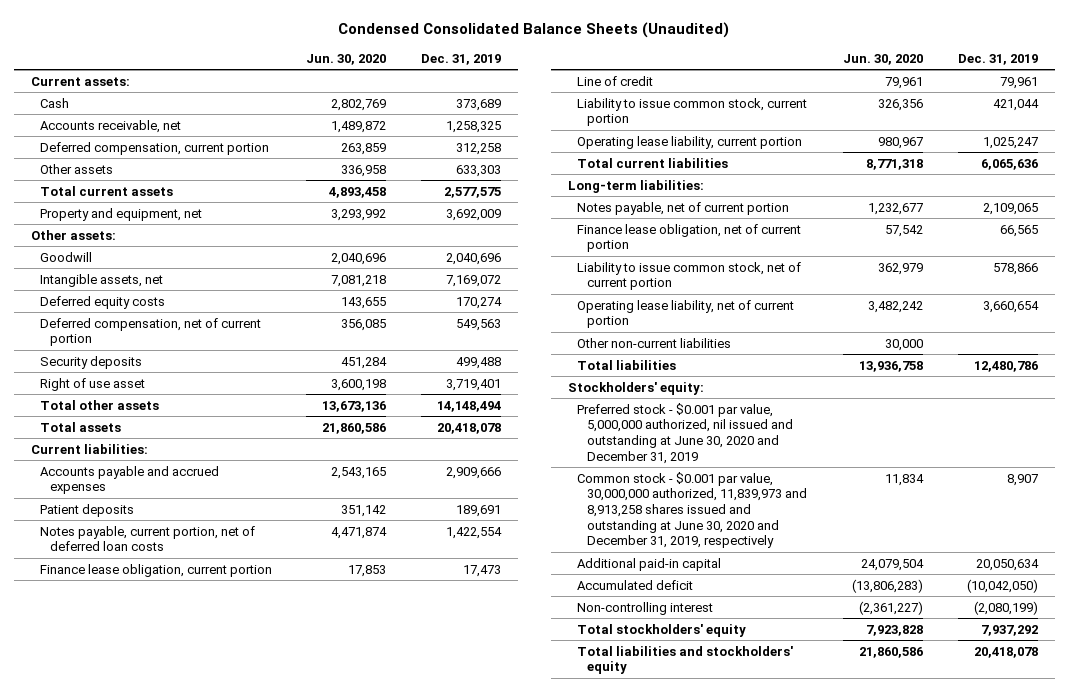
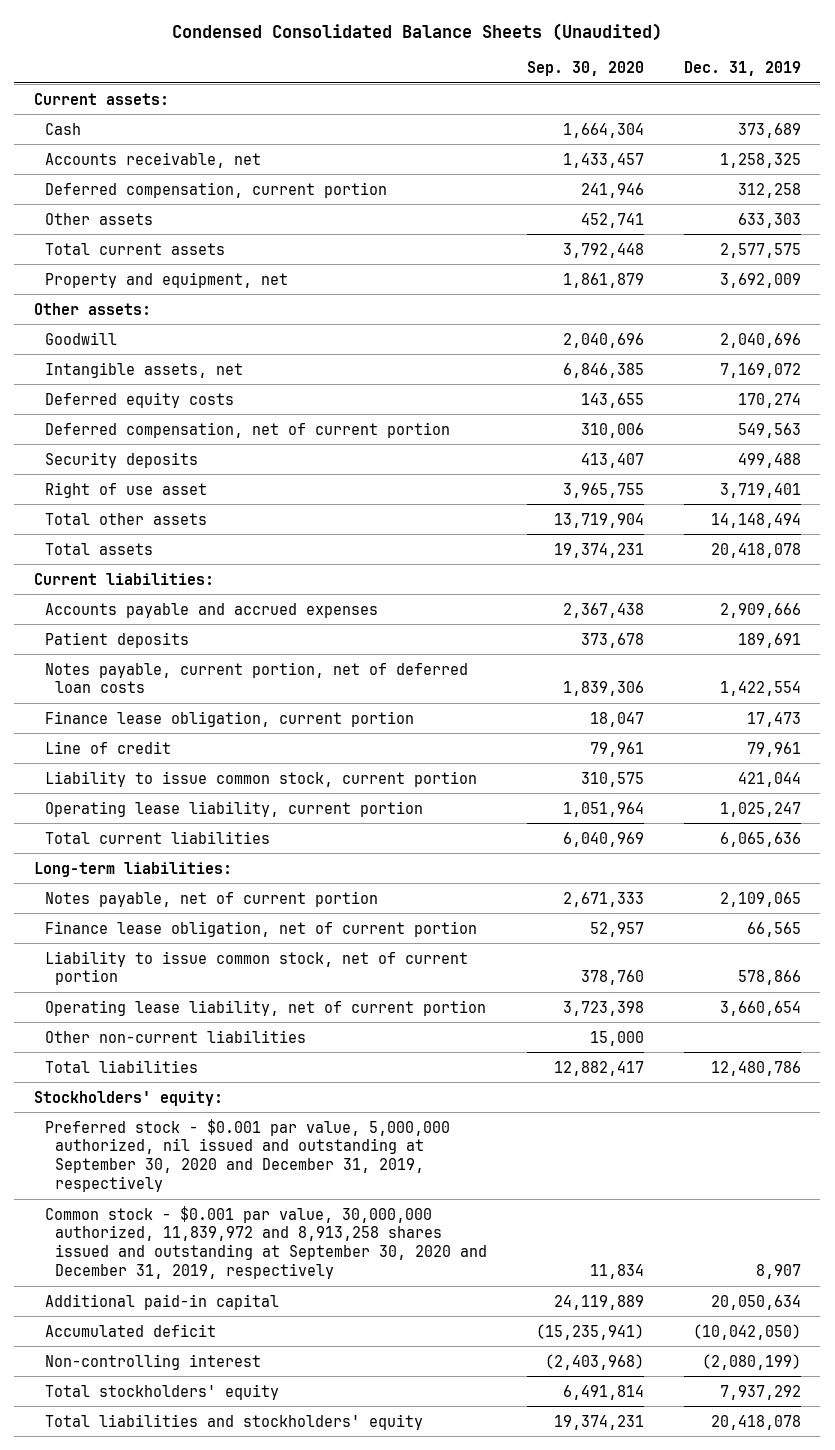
- | Jun. 30, 2020 | Dec. 31, 2019
+ | Sep. 30, 2020 | Dec. 31, 2019
- Preferred stock - $0.001 par value, 5,000,000 authorized, nil issued and outstanding at June 30, 2020 and December 31, 2019
- Common stock - $0.001 par value, 30,000,000 authorized, 11,839,973 and 8,913,258 shares issued and outstanding at June 30, 2020 and December 31, 2019, respectively | 11,834 | 8,907
+ Preferred stock - $0.001 par value, 5,000,000 authorized, nil issued and outstanding at September 30, 2020 and December 31, 2019, respectively
+ Common stock - $0.001 par value, 30,000,000 authorized, 11,839,972 and 8,913,258 shares issued and outstanding at September 30, 2020 and December 31, 2019, respectively | 11,834 | 8,907

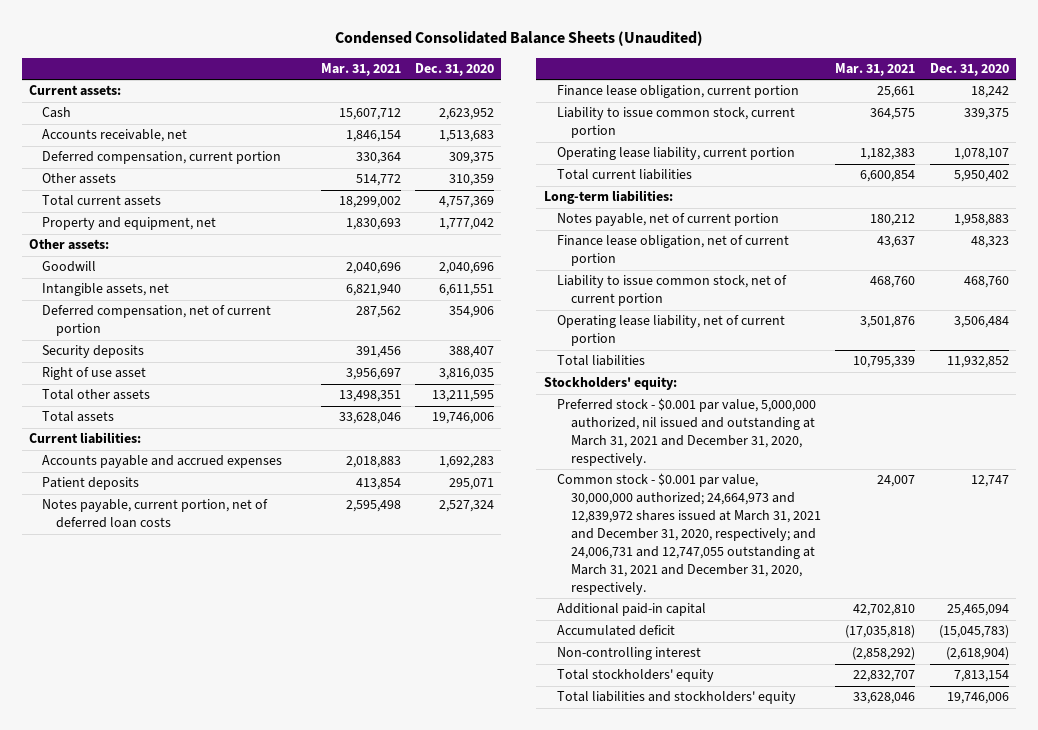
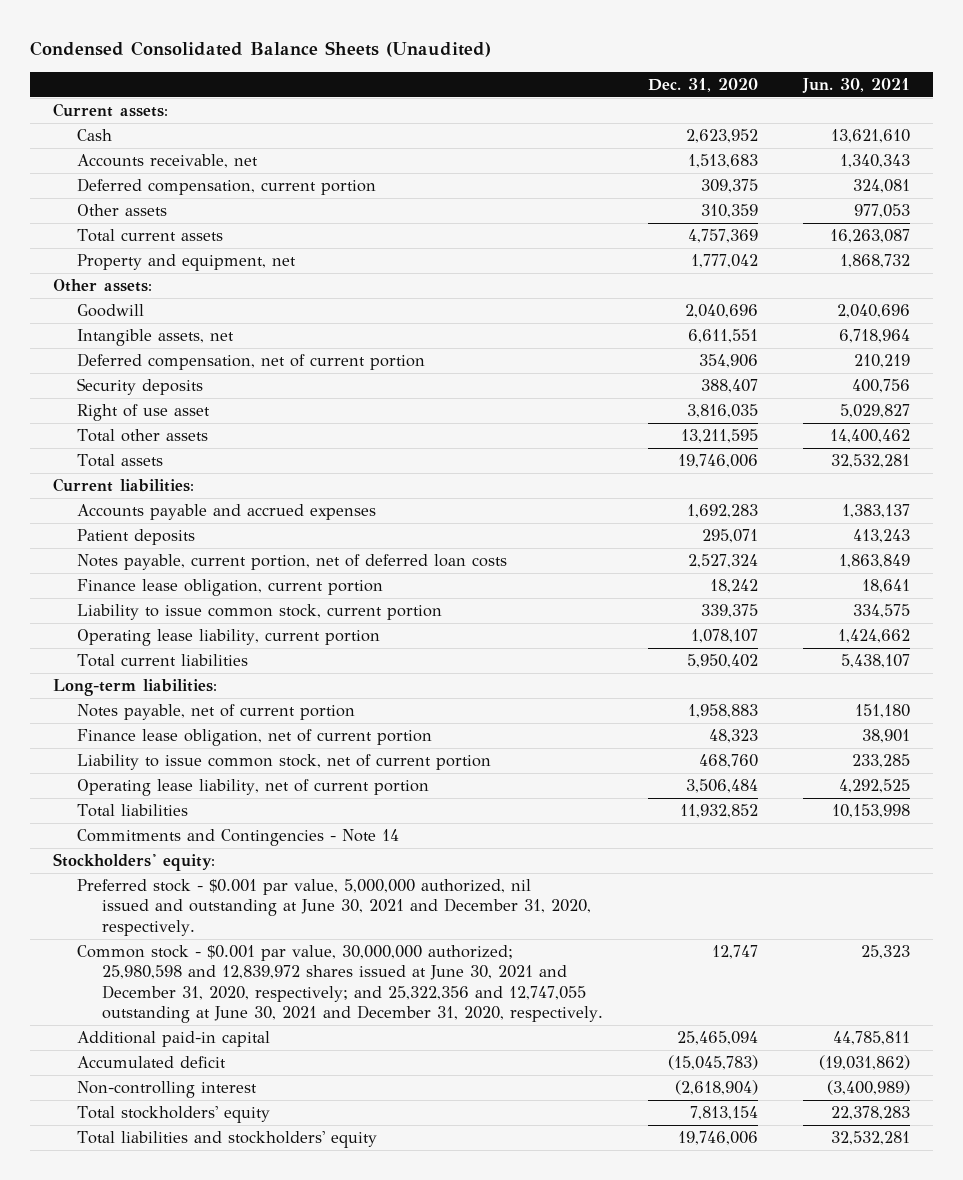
- | Mar. 31, 2021 | Dec. 31, 2020
+ | Dec. 31, 2020 | Jun. 30, 2021
+ Commitments and Contingencies - Note 14
- Preferred stock - $0.001 par value, 5,000,000 authorized, nil issued and outstanding at March 31, 2021 and December 31, 2020, respectively.
- Common stock - $0.001 par value, 30,000,000 authorized; 24,664,973 and 12,839,972 shares issued at March 31, 2021 and December 31, 2020, respectively; and 24,006,731 and 12,747,055 outstanding at March 31, 2021 and December 31, 2020, respectively. | 24,007 | 12,747
+ Preferred stock - $0.001 par value, 5,000,000 authorized, nil issued and outstanding at June 30, 2021 and December 31, 2020, respectively.
+ Common stock - $0.001 par value, 30,000,000 authorized; 25,980,598 and 12,839,972 shares issued at June 30, 2021 and December 31, 2020, respectively; and 25,322,356 and 12,747,055 outstanding at June 30, 2021 and December 31, 2020, respectively. | 12,747 | 25,323

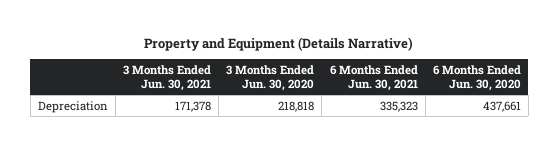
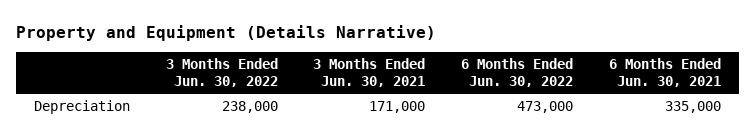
- | 3 Months Ended Jun. 30, 2021 | 3 Months Ended Jun. 30, 2020 | 6 Months Ended Jun. 30, 2021 | 6 Months Ended Jun. 30, 2020
+ | 3 Months Ended Jun. 30, 2022 | 3 Months Ended Jun. 30, 2021 | 6 Months Ended Jun. 30, 2022 | 6 Months Ended Jun. 30, 2021
- Depreciation | 171,378 | 218,818 | 335,323 | 437,661
+ Depreciation | 238,000 | 171,000 | 473,000 | 335,000

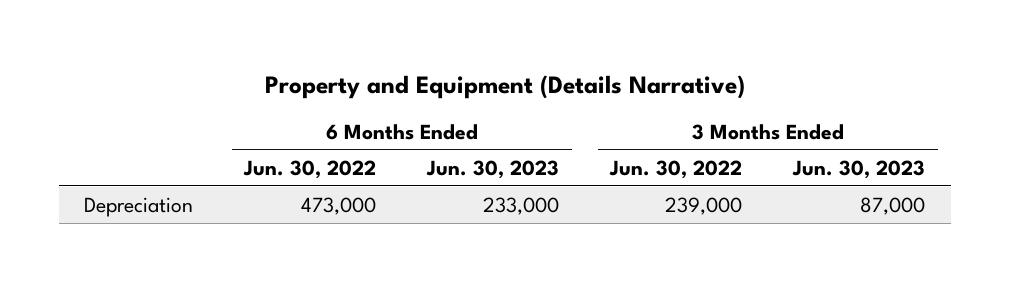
- | 3 Months Ended Jun. 30, 2022 | 3 Months Ended Jun. 30, 2021 | 6 Months Ended Jun. 30, 2022 | 6 Months Ended Jun. 30, 2021
+ | 6 Months Ended Jun. 30, 2022 | 6 Months Ended Jun. 30, 2023 | 3 Months Ended Jun. 30, 2022 | 3 Months Ended Jun. 30, 2023
- Depreciation | 238,000 | 171,000 | 473,000 | 335,000
+ Depreciation | 473,000 | 233,000 | 239,000 | 87,000

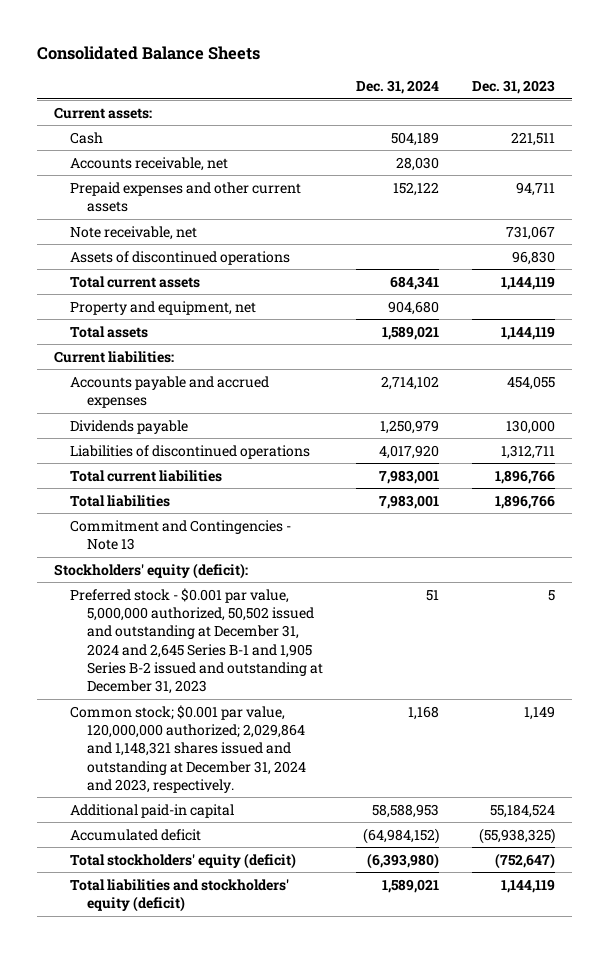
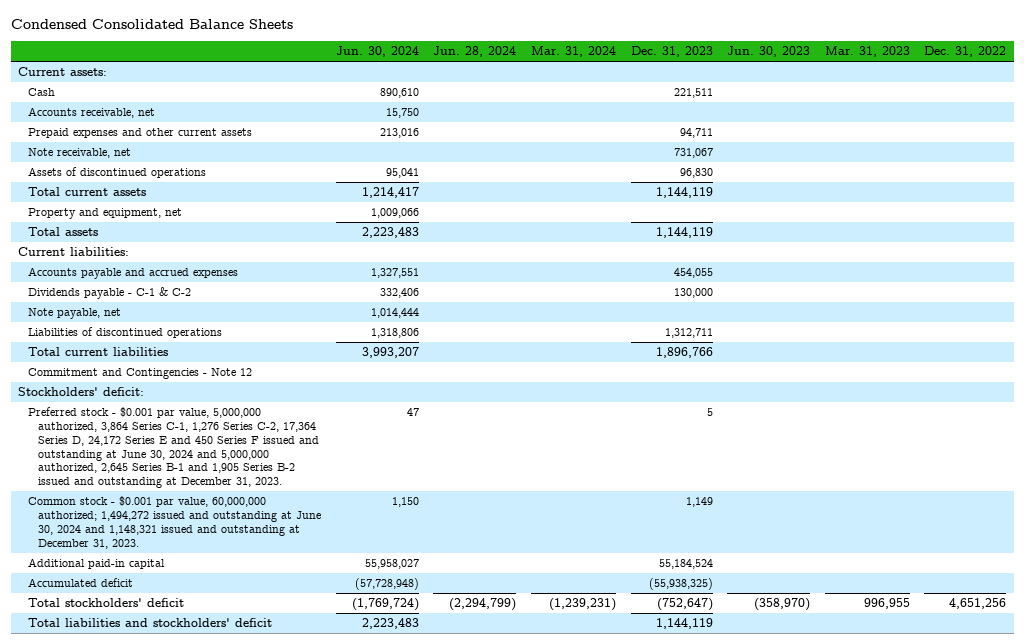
- Consolidated Balance Sheets
+ Condensed Consolidated Balance Sheets
- | Dec. 31, 2024 | Dec. 31, 2023
+ | Jun. 30, 2024 | Jun. 28, 2024 | Mar. 31, 2024 | Dec. 31, 2023 | Jun. 30, 2023 | Mar. 31, 2023 | Dec. 31, 2022
- Dividends payable | 1,250,979 | 130,000
+ Dividends payable - C-1 & C-2 | 332,406 | | | 130,000 | | |
+ Note payable, net | 1,014,444 | | | | | |
- Total liabilities | 7,983,001 | 1,896,766
- Commitment and Contingencies - Note 13
- Stockholders' equity (deficit):
- Preferred stock - $0.001 par value, 5,000,000 authorized, 50,502 issued and outstanding at December 31, 2024 and 2,645 Series B-1 and 1,905 Series B-2 issued and outstanding at December 31, 2023 | 51 | 5
- Common stock; $0.001 par value, 120,000,000 authorized; 2,029,864 and 1,148,321 shares issued and outstanding at December 31, 2024 and 2023, respectively. | 1,168 | 1,149
+ Commitment and Contingencies - Note 12
+ Stockholders' deficit:
+ Preferred stock - $0.001 par value, 5,000,000 authorized, 3,864 Series C-1, 1,276 Series C-2, 17,364 Series D, 24,172 Series E and 450 Series F issued and outstanding at June 30, 2024 and 5,000,000 authorized, 2,645 Series B-1 and 1,905 Series B-2 issued and outstanding at December 31, 2023. | 47 | | | 5 | | |
+ Common stock - $0.001 par value, 60,000,000 authorized; 1,494,272 issued and outstanding at June 30, 2024 and 1,148,321 issued and outstanding at December 31, 2023. | 1,150 | | | 1,149 | | |
- Total stockholders' equity (deficit) | (6,393,980) | (752,647)
- Total liabilities and stockholders' equity (deficit) | 1,589,021 | 1,144,119
+ Total stockholders' deficit | (1,769,724) | (2,294,799) | (1,239,231) | (752,647) | (358,970) | 996,955 | 4,651,256
+ Total liabilities and stockholders' deficit | 2,223,483 | | | 1,144,119 | | |

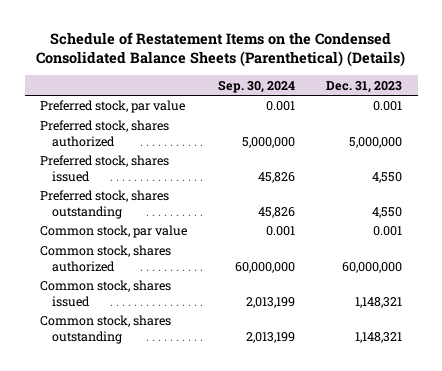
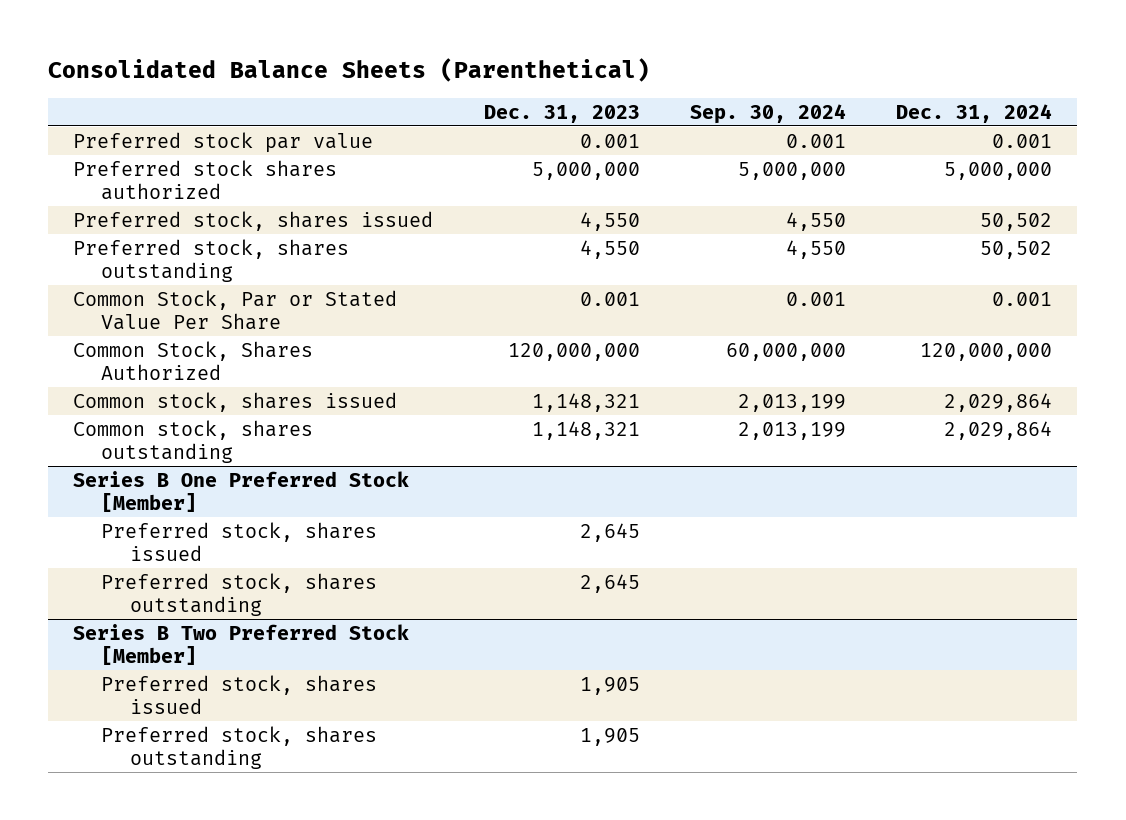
- Schedule of Restatement Items on the Condensed Consolidated Balance Sheets (Parenthetical) (Details)
+ Consolidated Balance Sheets (Parenthetical)
- | Sep. 30, 2024 | Dec. 31, 2023
+ | Dec. 31, 2023 | Sep. 30, 2024 | Dec. 31, 2024
- Preferred stock, par value | 0.001 | 0.001
- Preferred stock, shares authorized | 5,000,000 | 5,000,000
- Preferred stock, shares issued | 45,826 | 4,550
- Preferred stock, shares outstanding | 45,826 | 4,550
- Common stock, par value | 0.001 | 0.001
- Common stock, shares authorized | 60,000,000 | 60,000,000
+ Preferred stock par value | 0.001 | 0.001 | 0.001
+ Preferred stock shares authorized | 5,000,000 | 5,000,000 | 5,000,000
+ Preferred stock, shares issued | 4,550 | 4,550 | 50,502
+ Preferred stock, shares outstanding | 4,550 | 4,550 | 50,502
+ Common Stock, Par or Stated Value Per Share | 0.001 | 0.001 | 0.001
+ Common Stock, Shares Authorized | 120,000,000 | 60,000,000 | 120,000,000
+ Series B One Preferred Stock [Member]
+ Preferred stock, shares issued | 2,645 | |
+ Preferred stock, shares outstanding | 2,645 | |
+ Series B Two Preferred Stock [Member]
+ Preferred stock, shares issued | 1,905 | |
+ Preferred stock, shares outstanding | 1,905 | |

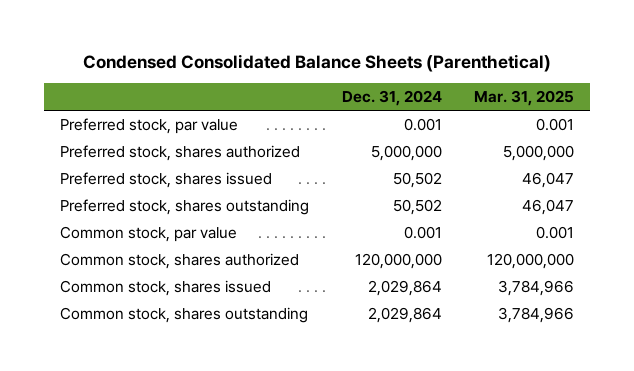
- Consolidated Balance Sheets (Parenthetical)
+ Condensed Consolidated Balance Sheets (Parenthetical)
- | Dec. 31, 2023 | Sep. 30, 2024 | Dec. 31, 2024
+ | Dec. 31, 2024 | Mar. 31, 2025
- Preferred stock par value | 0.001 | 0.001 | 0.001
- Preferred stock shares authorized | 5,000,000 | 5,000,000 | 5,000,000
+ Preferred stock, par value | 0.001 | 0.001
+ Preferred stock, shares authorized | 5,000,000 | 5,000,000
- Common Stock, Par or Stated Value Per Share | 0.001 | 0.001 | 0.001
- Common Stock, Shares Authorized | 120,000,000 | 60,000,000 | 120,000,000
+ Common stock, par value | 0.001 | 0.001
+ Common stock, shares authorized | 120,000,000 | 120,000,000
- Series B One Preferred Stock [Member]
- Preferred stock, shares issued | 2,645 | |
- Preferred stock, shares outstanding | 2,645 | |
- Series B Two Preferred Stock [Member]
- Preferred stock, shares issued | 1,905 | |
- Preferred stock, shares outstanding | 1,905 | |

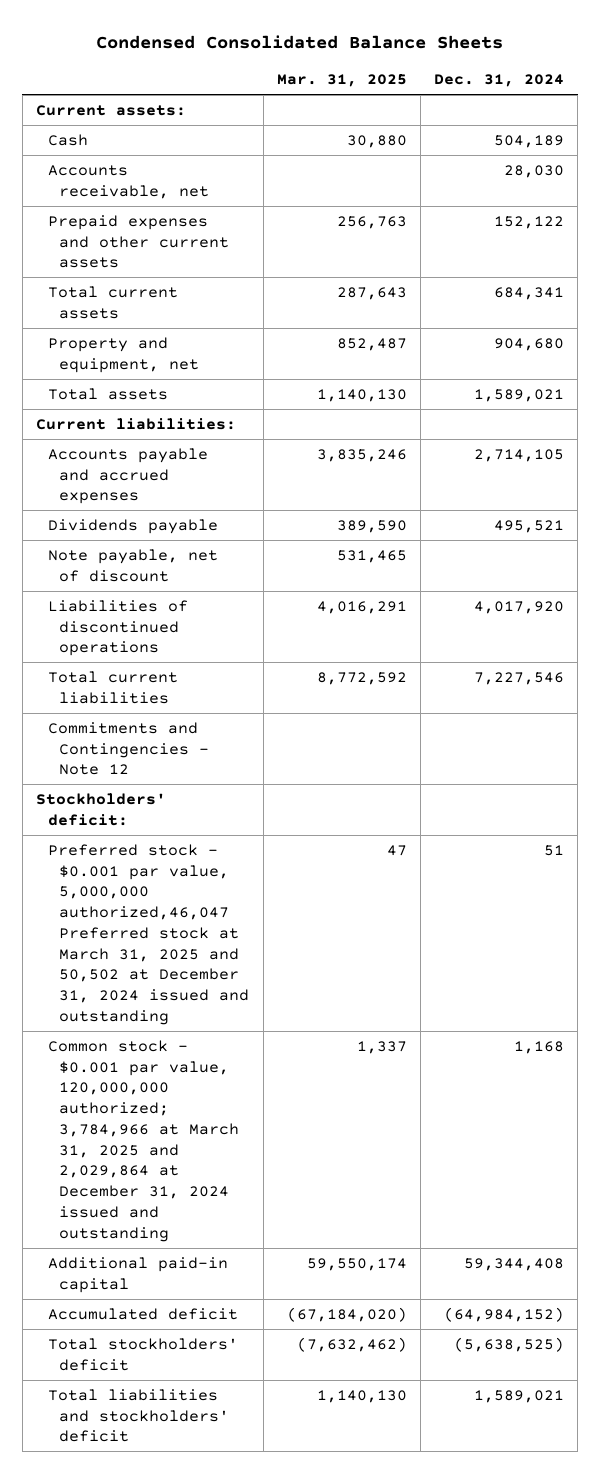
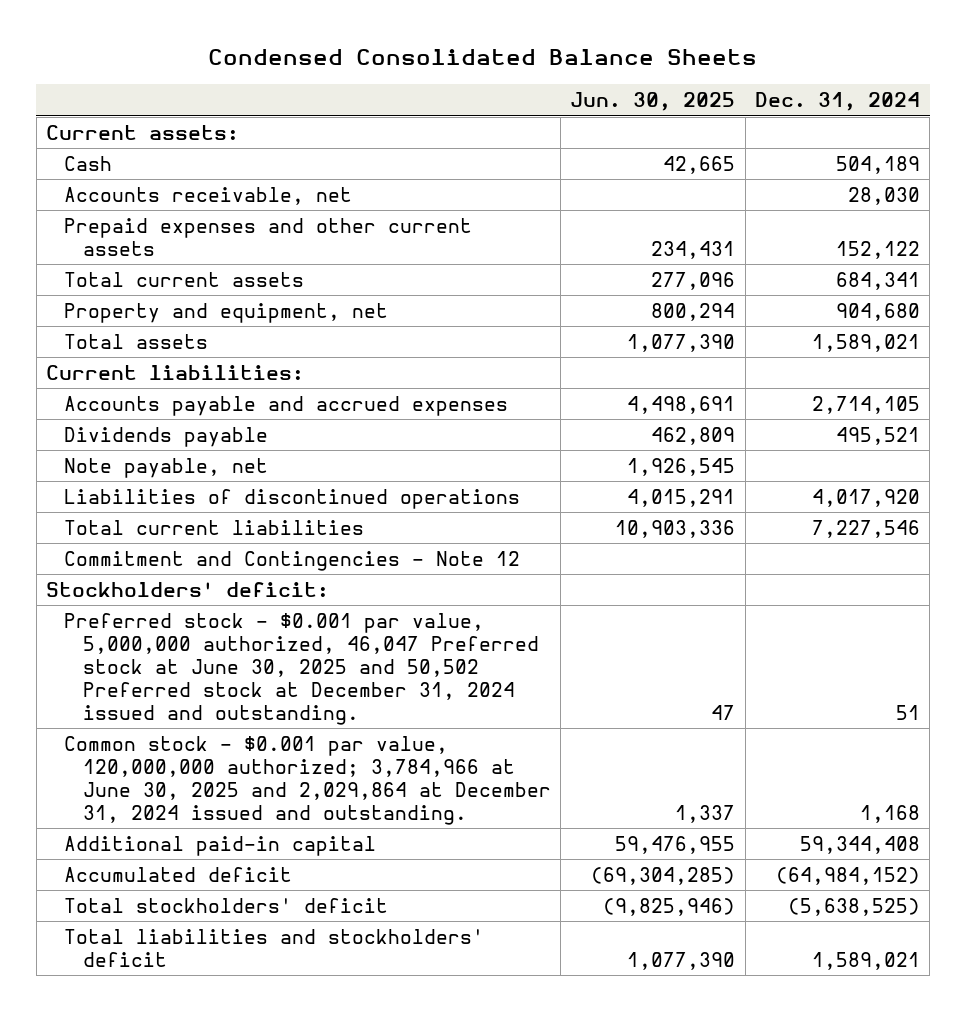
- | Mar. 31, 2025 | Dec. 31, 2024
+ | Jun. 30, 2025 | Dec. 31, 2024
- Note payable, net of discount | 531,465 |
+ Note payable, net | 1,926,545 |
- Commitments and Contingencies - Note 12
+ Commitment and Contingencies - Note 12
- Preferred stock - $0.001 par value, 5,000,000 authorized,46,047 Preferred stock at March 31, 2025 and 50,502 at December 31, 2024 issued and outstanding | 47 | 51
- Common stock - $0.001 par value, 120,000,000 authorized; 3,784,966 at March 31, 2025 and 2,029,864 at December 31, 2024 issued and outstanding | 1,337 | 1,168
+ Preferred stock - $0.001 par value, 5,000,000 authorized, 46,047 Preferred stock at June 30, 2025 and 50,502 Preferred stock at December 31, 2024 issued and outstanding. | 47 | 51
+ Common stock - $0.001 par value, 120,000,000 authorized; 3,784,966 at June 30, 2025 and 2,029,864 at December 31, 2024 issued and outstanding. | 1,337 | 1,168

